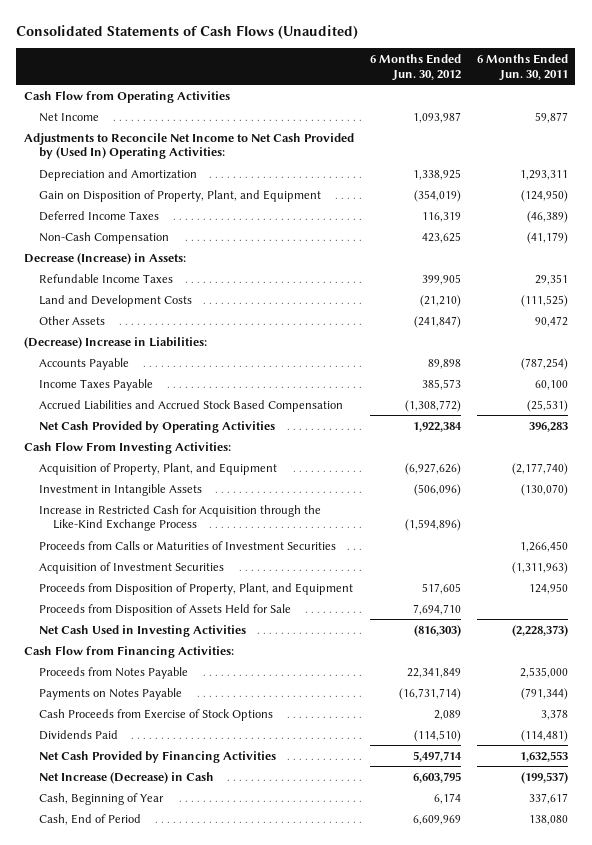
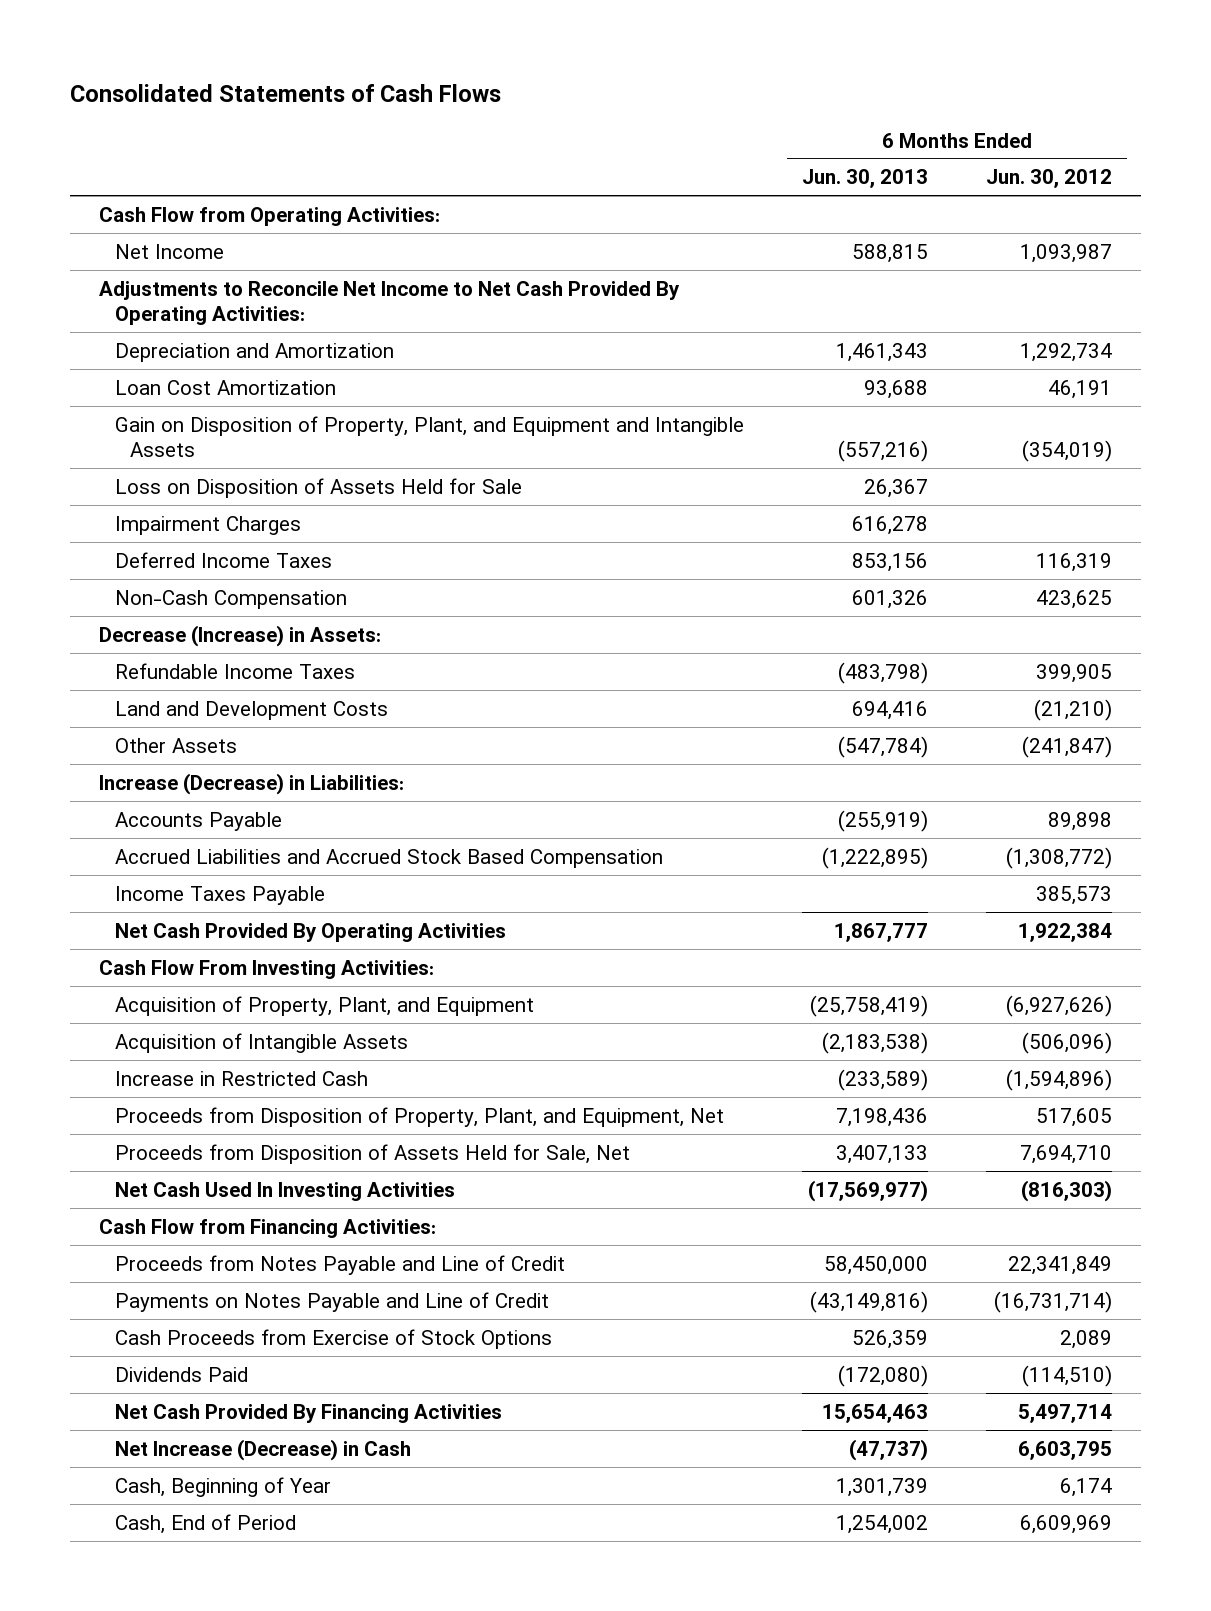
- Consolidated Statements of Cash Flows (Unaudited)
+ Consolidated Statements of Cash Flows
- | 6 Months Ended Jun. 30, 2012 | 6 Months Ended Jun. 30, 2011
+ | 6 Months Ended Jun. 30, 2013 | 6 Months Ended Jun. 30, 2012
- Cash Flow from Operating Activities
+ Cash Flow from Operating Activities:
- Adjustments to Reconcile Net Income to Net Cash Provided by (Used In) Operating Activities:
- Depreciation and Amortization | 1,338,925 | 1,293,311
- Gain on Disposition of Property, Plant, and Equipment | (354,019) | (124,950)
+ Adjustments to Reconcile Net Income to Net Cash Provided By Operating Activities:
+ Depreciation and Amortization | 1,461,343 | 1,292,734
+ Loan Cost Amortization | 93,688 | 46,191
+ Gain on Disposition of Property, Plant, and Equipment and Intangible Assets | (557,216) | (354,019)
+ Loss on Disposition of Assets Held for Sale | 26,367 |
+ Impairment Charges | 616,278 |
- (Decrease) Increase in Liabilities:
+ Increase (Decrease) in Liabilities:
- Net Cash Provided by Operating Activities | 1,922,384 | 396,283
moved down: Income Taxes Payable | | 385,573
+ Net Cash Provided By Operating Activities | 1,867,777 | 1,922,384
- Investment in Intangible Assets | (506,096) | (130,070)
- Increase in Restricted Cash for Acquisition through the Like-Kind Exchange Process | (1,594,896) |
- Proceeds from Calls or Maturities of Investment Securities | | 1,266,450
- Acquisition of Investment Securities | | (1,311,963)
- Proceeds from Disposition of Property, Plant, and Equipment | 517,605 | 124,950
- Proceeds from Disposition of Assets Held for Sale | 7,694,710 |
- Net Cash Used in Investing Activities | (816,303) | (2,228,373)
+ Acquisition of Intangible Assets | (2,183,538) | (506,096)
+ Increase in Restricted Cash | (233,589) | (1,594,896)
+ Proceeds from Disposition of Property, Plant, and Equipment, Net | 7,198,436 | 517,605
+ Proceeds from Disposition of Assets Held for Sale, Net | 3,407,133 | 7,694,710
+ Net Cash Used In Investing Activities | (17,569,977) | (816,303)
- Proceeds from Notes Payable | 22,341,849 | 2,535,000
- Payments on Notes Payable | (16,731,714) | (791,344)
+ Proceeds from Notes Payable and Line of Credit | 58,450,000 | 22,341,849
+ Payments on Notes Payable and Line of Credit | (43,149,816) | (16,731,714)
- Net Cash Provided by Financing Activities | 5,497,714 | 1,632,553
+ Net Cash Provided By Financing Activities | 15,654,463 | 5,497,714

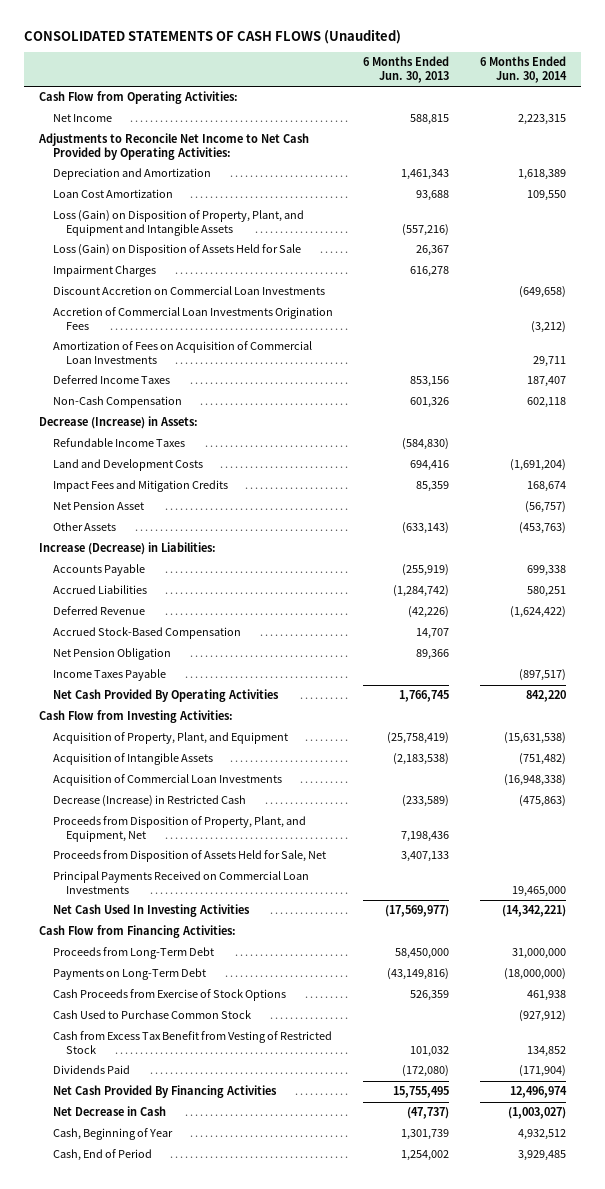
- Consolidated Statements of Cash Flows
+ CONSOLIDATED STATEMENTS OF CASH FLOWS (Unaudited)
- | 6 Months Ended Jun. 30, 2013 | 6 Months Ended Jun. 30, 2012
+ | 6 Months Ended Jun. 30, 2013 | 6 Months Ended Jun. 30, 2014
- Adjustments to Reconcile Net Income to Net Cash Provided By Operating Activities:
+ Adjustments to Reconcile Net Income to Net Cash Provided by Operating Activities:
- Gain on Disposition of Property, Plant, and Equipment and Intangible Assets | (557,216) | (354,019)
- Loss on Disposition of Assets Held for Sale | 26,367 |
+ Loss (Gain) on Disposition of Property, Plant, and Equipment and Intangible Assets | (557,216) |
+ Loss (Gain) on Disposition of Assets Held for Sale | 26,367 |
+ Discount Accretion on Commercial Loan Investments | | (649,658)
+ Accretion of Commercial Loan Investments Origination Fees | | (3,212)
+ Amortization of Fees on Acquisition of Commercial Loan Investments | | 29,711
- Refundable Income Taxes | (483,798) | 399,905
+ Refundable Income Taxes | (584,830) |
- Other Assets | (547,784) | (241,847)
+ Impact Fees and Mitigation Credits | 85,359 | 168,674
+ Net Pension Asset | | (56,757)
+ Other Assets | (633,143) | (453,763)
- Accrued Liabilities and Accrued Stock Based Compensation | (1,222,895) | (1,308,772)
+ Accrued Liabilities | (1,284,742) | 580,251
+ Deferred Revenue | (42,226) | (1,624,422)
+ Accrued Stock-Based Compensation | 14,707 |
+ Net Pension Obligation | 89,366 |
- Net Cash Provided By Operating Activities | 1,867,777 | 1,922,384
- Cash Flow From Investing Activities:
+ Net Cash Provided By Operating Activities | 1,766,745 | 842,220
+ Cash Flow from Investing Activities:
- Increase in Restricted Cash | (233,589) | (1,594,896)
+ Acquisition of Commercial Loan Investments | | (16,948,338)
+ Decrease (Increase) in Restricted Cash | (233,589) | (475,863)
+ Principal Payments Received on Commercial Loan Investments | | 19,465,000
- Proceeds from Notes Payable and Line of Credit | 58,450,000 | 22,341,849
- Payments on Notes Payable and Line of Credit | (43,149,816) | (16,731,714)
+ Proceeds from Long-Term Debt | 58,450,000 | 31,000,000
+ Payments on Long-Term Debt | (43,149,816) | (18,000,000)
+ Cash Used to Purchase Common Stock | | (927,912)
+ Cash from Excess Tax Benefit from Vesting of Restricted Stock | 101,032 | 134,852
- Net Cash Provided By Financing Activities | 15,654,463 | 5,497,714
- Net Increase (Decrease) in Cash | (47,737) | 6,603,795
+ Net Cash Provided By Financing Activities | 15,755,495 | 12,496,974
+ Net Decrease in Cash | (47,737) | (1,003,027)

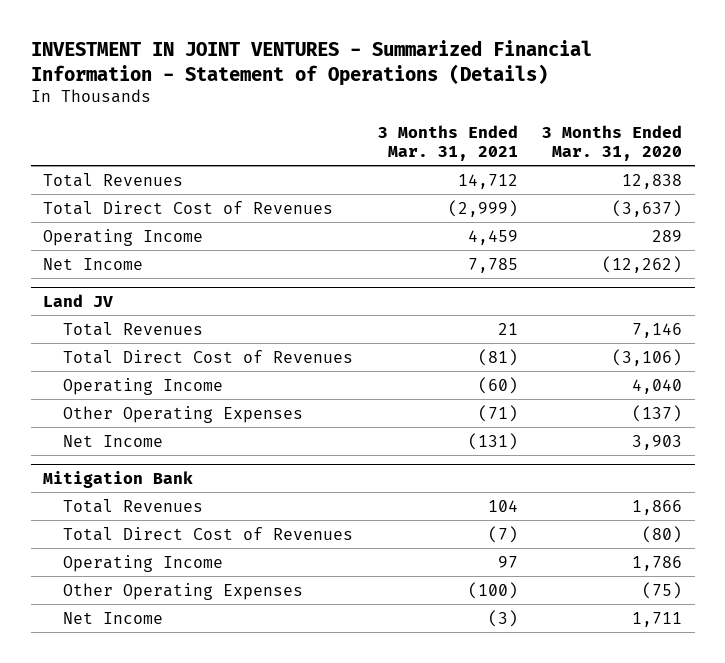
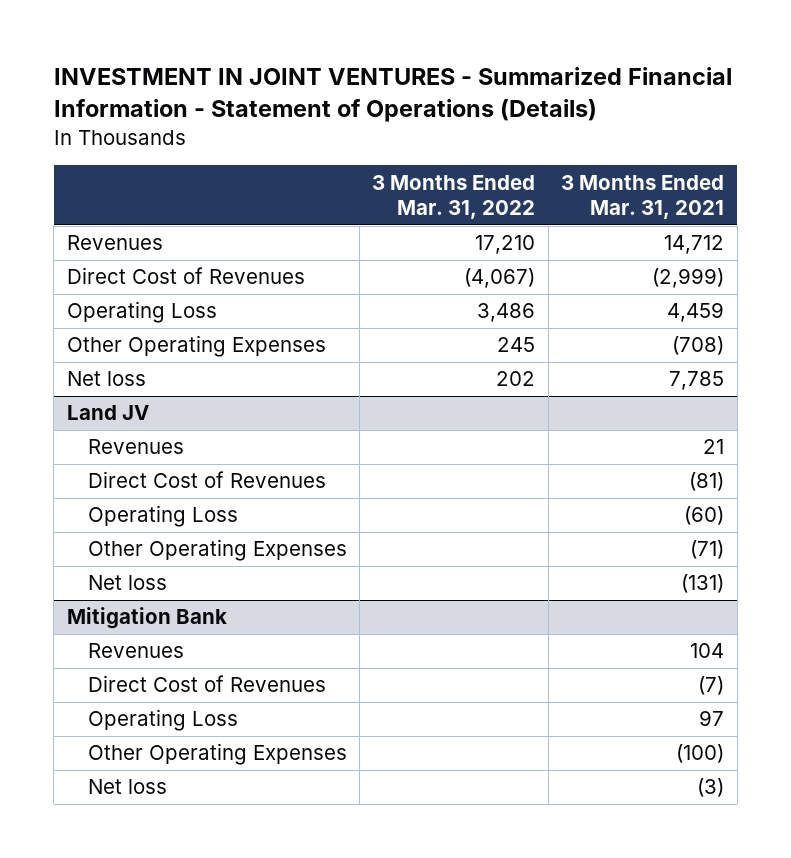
- | 3 Months Ended Mar. 31, 2021 | 3 Months Ended Mar. 31, 2020
+ | 3 Months Ended Mar. 31, 2022 | 3 Months Ended Mar. 31, 2021
- Total Revenues | 14,712 | 12,838
- Total Direct Cost of Revenues | (2,999) | (3,637)
- Operating Income | 4,459 | 289
- Net Income | 7,785 | (12,262)
+ Revenues | 17,210 | 14,712
+ Direct Cost of Revenues | (4,067) | (2,999)
+ Operating Loss | 3,486 | 4,459
+ Other Operating Expenses | 245 | (708)
+ Net loss | 202 | 7,785
@ Land JV
- Total Revenues | 21 | 7,146
- Total Direct Cost of Revenues | (81) | (3,106)
- Operating Income | (60) | 4,040
+ Revenues | | 21
+ Direct Cost of Revenues | | (81)
+ Operating Loss | | (60)
- Net Income | (131) | 3,903
+ Net loss | | (131)
@ Mitigation Bank
- Total Revenues | 104 | 1,866
- Total Direct Cost of Revenues | (7) | (80)
- Operating Income | 97 | 1,786
+ Revenues | | 104
+ Direct Cost of Revenues | | (7)
+ Operating Loss | | 97
- Net Income | (3) | 1,711
+ Net loss | | (3)

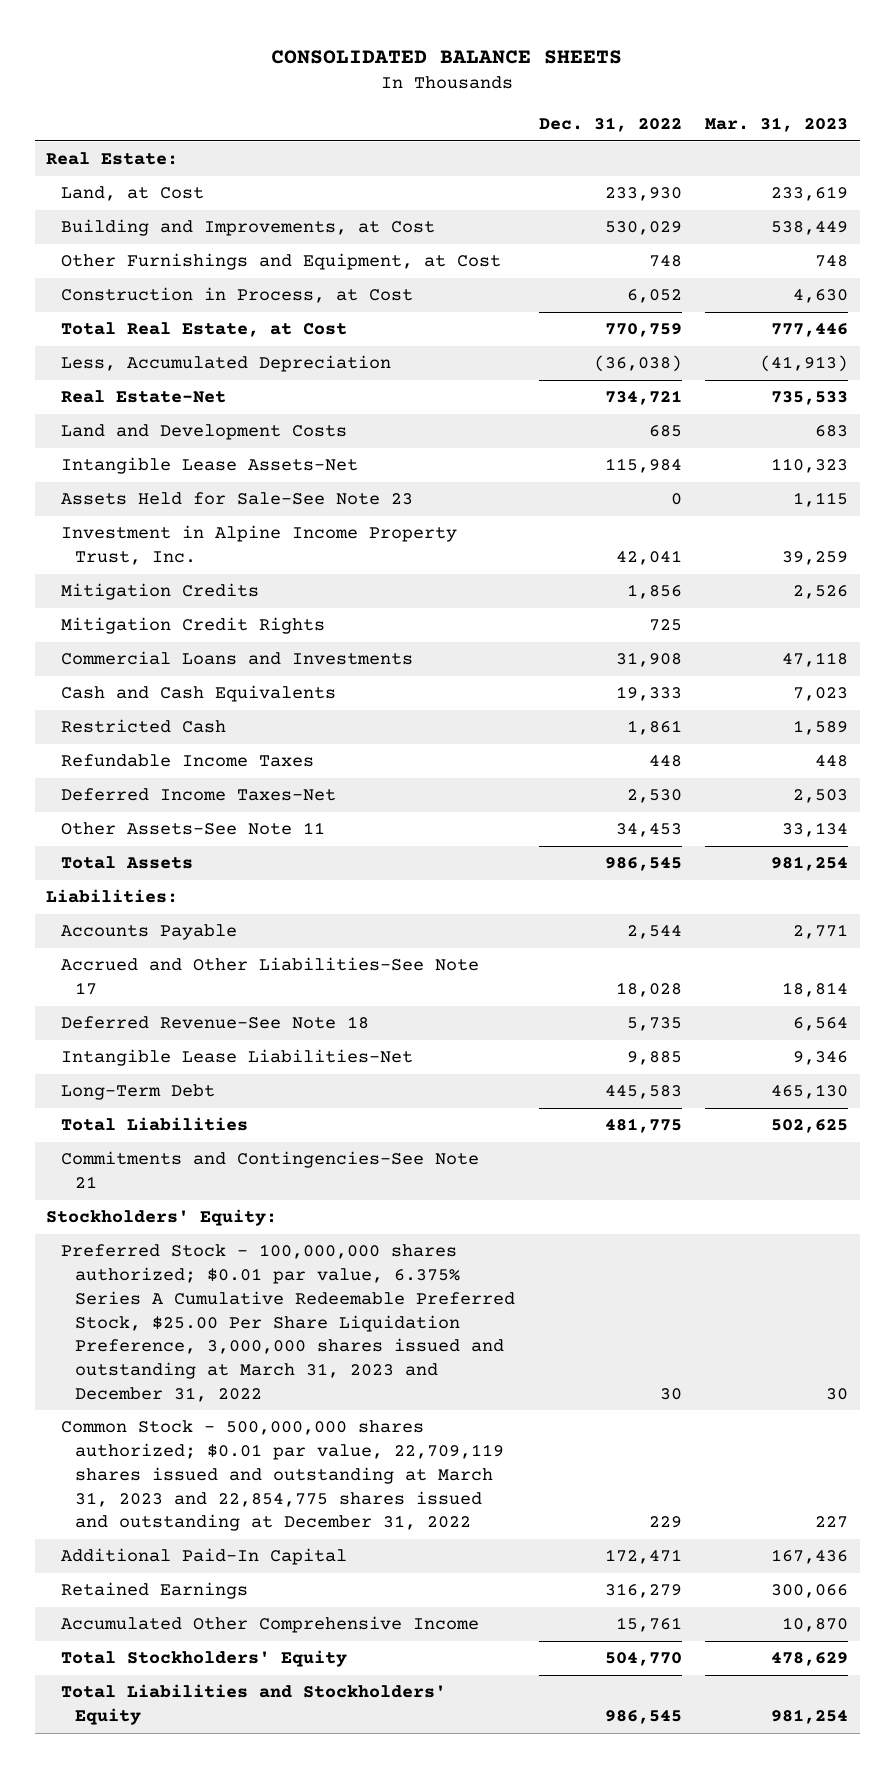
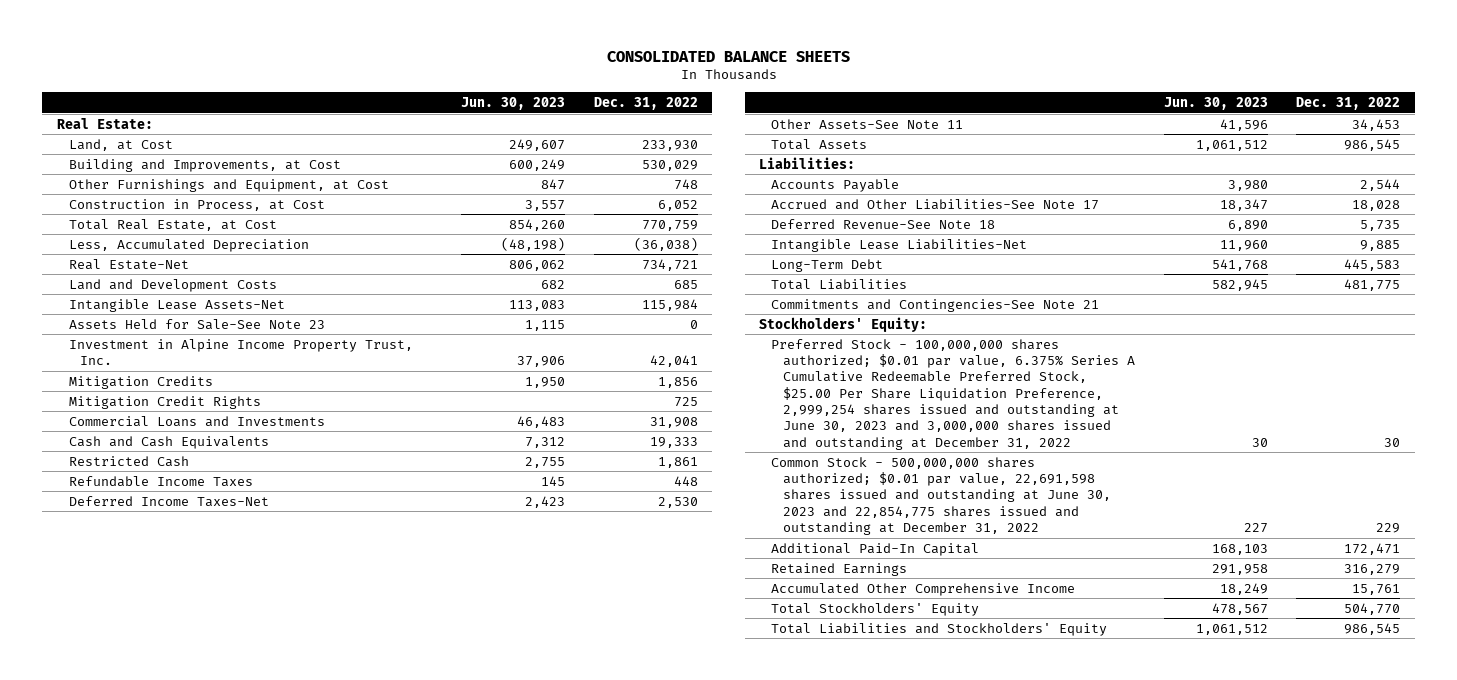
- | Dec. 31, 2022 | Mar. 31, 2023
+ | Jun. 30, 2023 | Dec. 31, 2022
- Preferred Stock - 100,000,000 shares authorized; $0.01 par value, 6.375% Series A Cumulative Redeemable Preferred Stock, $25.00 Per Share Liquidation Preference, 3,000,000 shares issued and outstanding at March 31, 2023 and December 31, 2022 | 30 | 30
- Common Stock - 500,000,000 shares authorized; $0.01 par value, 22,709,119 shares issued and outstanding at March 31, 2023 and 22,854,775 shares issued and outstanding at December 31, 2022 | 229 | 227
+ Preferred Stock - 100,000,000 shares authorized; $0.01 par value, 6.375% Series A Cumulative Redeemable Preferred Stock, $25.00 Per Share Liquidation Preference, 2,999,254 shares issued and outstanding at June 30, 2023 and 3,000,000 shares issued and outstanding at December 31, 2022 | 30 | 30
+ Common Stock - 500,000,000 shares authorized; $0.01 par value, 22,691,598 shares issued and outstanding at June 30, 2023 and 22,854,775 shares issued and outstanding at December 31, 2022 | 227 | 229

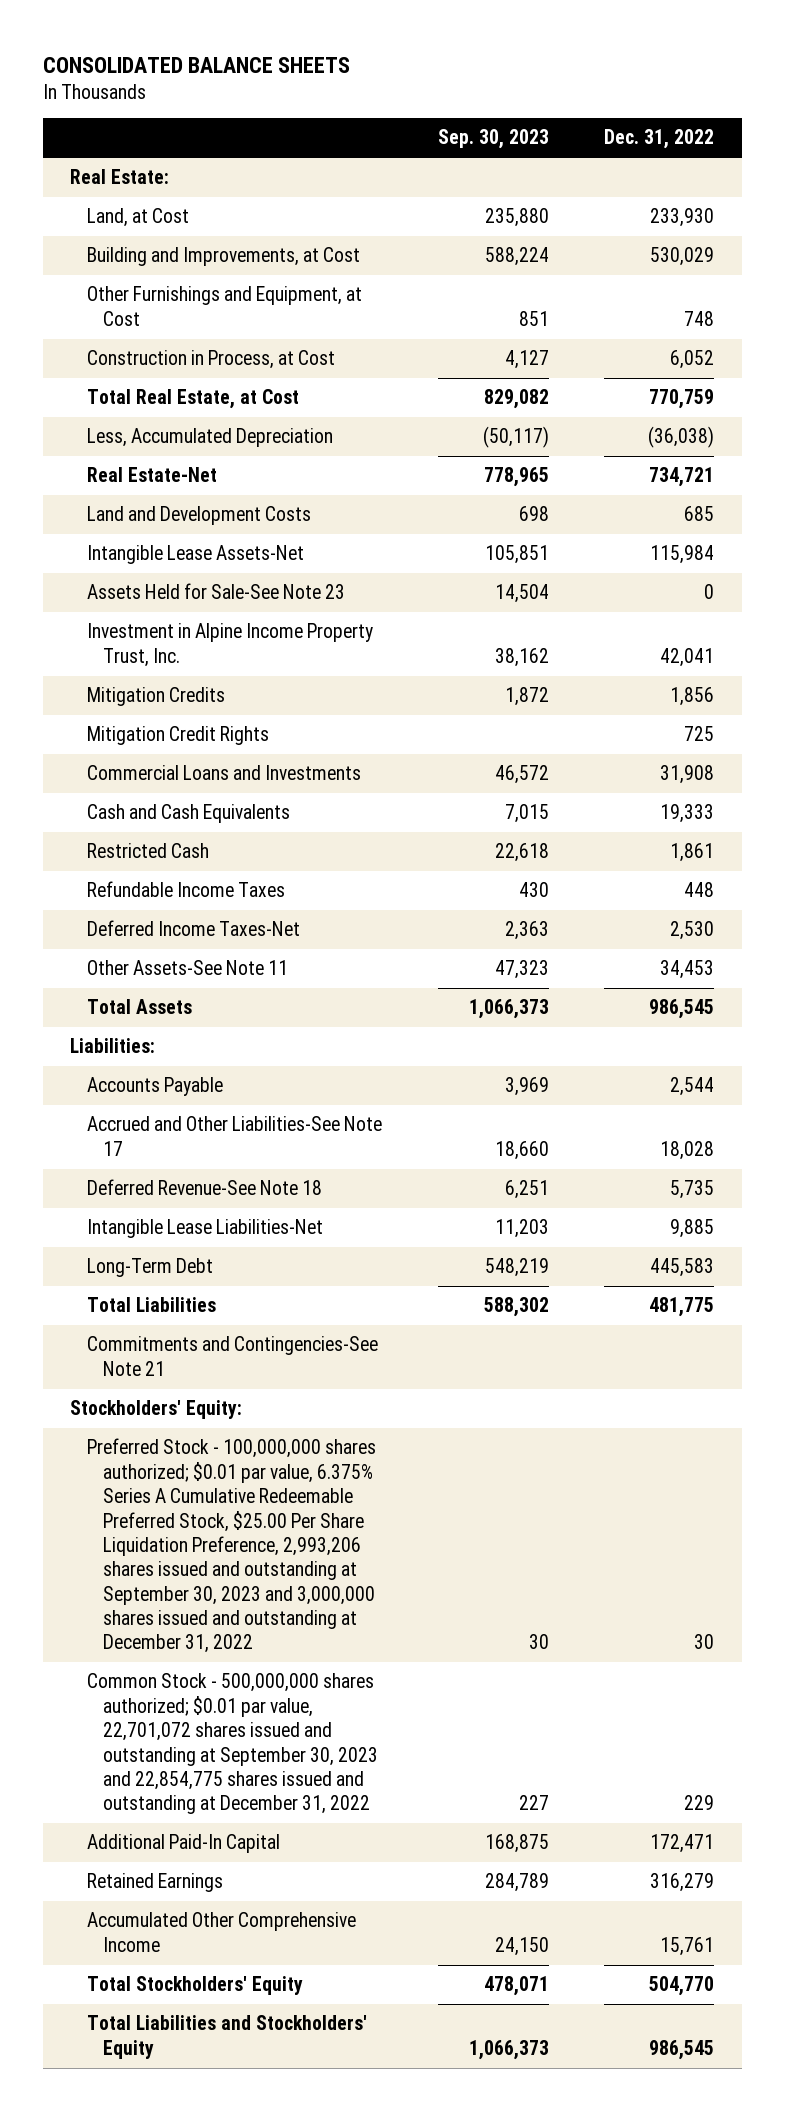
- | Jun. 30, 2023 | Dec. 31, 2022
+ | Sep. 30, 2023 | Dec. 31, 2022
- Preferred Stock - 100,000,000 shares authorized; $0.01 par value, 6.375% Series A Cumulative Redeemable Preferred Stock, $25.00 Per Share Liquidation Preference, 2,999,254 shares issued and outstanding at June 30, 2023 and 3,000,000 shares issued and outstanding at December 31, 2022 | 30 | 30
- Common Stock - 500,000,000 shares authorized; $0.01 par value, 22,691,598 shares issued and outstanding at June 30, 2023 and 22,854,775 shares issued and outstanding at December 31, 2022 | 227 | 229
+ Preferred Stock - 100,000,000 shares authorized; $0.01 par value, 6.375% Series A Cumulative Redeemable Preferred Stock, $25.00 Per Share Liquidation Preference, 2,993,206 shares issued and outstanding at September 30, 2023 and 3,000,000 shares issued and outstanding at December 31, 2022 | 30 | 30
+ Common Stock - 500,000,000 shares authorized; $0.01 par value, 22,701,072 shares issued and outstanding at September 30, 2023 and 22,854,775 shares issued and outstanding at December 31, 2022 | 227 | 229

